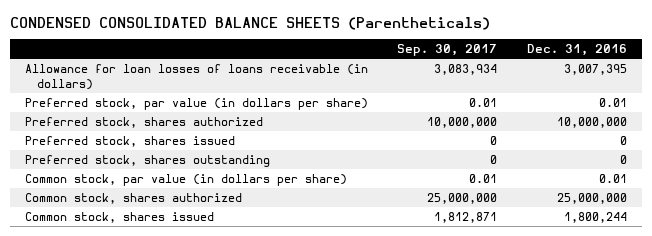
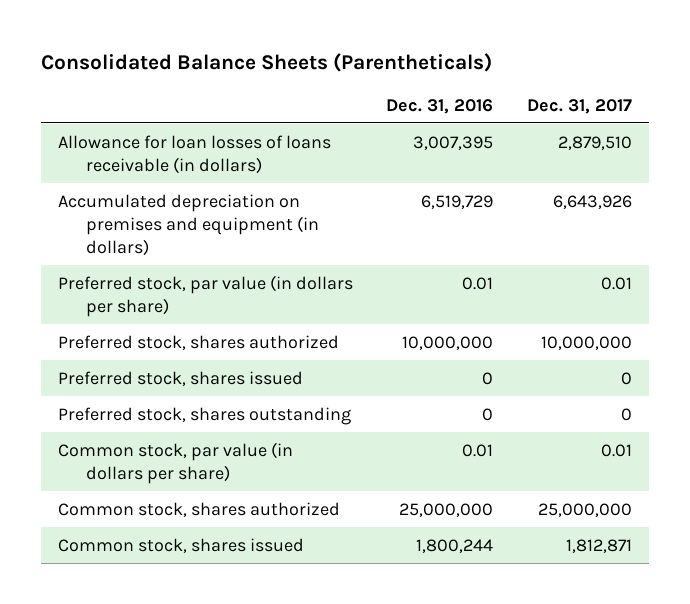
- CONDENSED CONSOLIDATED BALANCE SHEETS (Parentheticals)
+ Consolidated Balance Sheets (Parentheticals)
- | Sep. 30, 2017 | Dec. 31, 2016
+ | Dec. 31, 2016 | Dec. 31, 2017
+ Accumulated depreciation on premises and equipment (in dollars) | 6,519,729 | 6,643,926

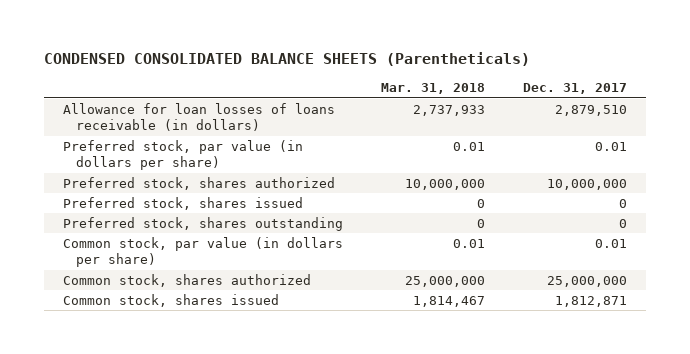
- Consolidated Balance Sheets (Parentheticals)
+ CONDENSED CONSOLIDATED BALANCE SHEETS (Parentheticals)
- | Dec. 31, 2016 | Dec. 31, 2017
+ | Mar. 31, 2018 | Dec. 31, 2017
- Accumulated depreciation on premises and equipment (in dollars) | 6,519,729 | 6,643,926

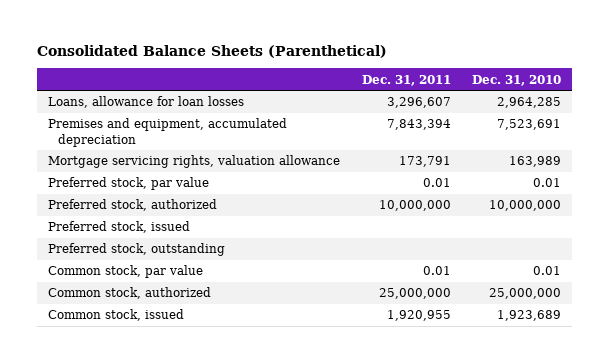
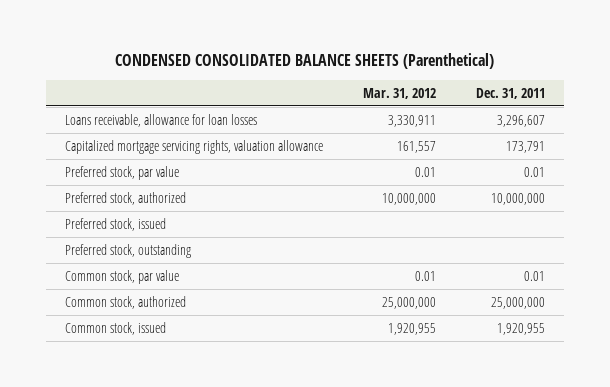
- Consolidated Balance Sheets (Parenthetical)
+ CONDENSED CONSOLIDATED BALANCE SHEETS (Parenthetical)
- | Dec. 31, 2011 | Dec. 31, 2010
+ | Mar. 31, 2012 | Dec. 31, 2011
- Loans, allowance for loan losses | 3,296,607 | 2,964,285
- Premises and equipment, accumulated depreciation | 7,843,394 | 7,523,691
- Mortgage servicing rights, valuation allowance | 173,791 | 163,989
+ Loans receivable, allowance for loan losses | 3,330,911 | 3,296,607
+ Capitalized mortgage servicing rights, valuation allowance | 161,557 | 173,791

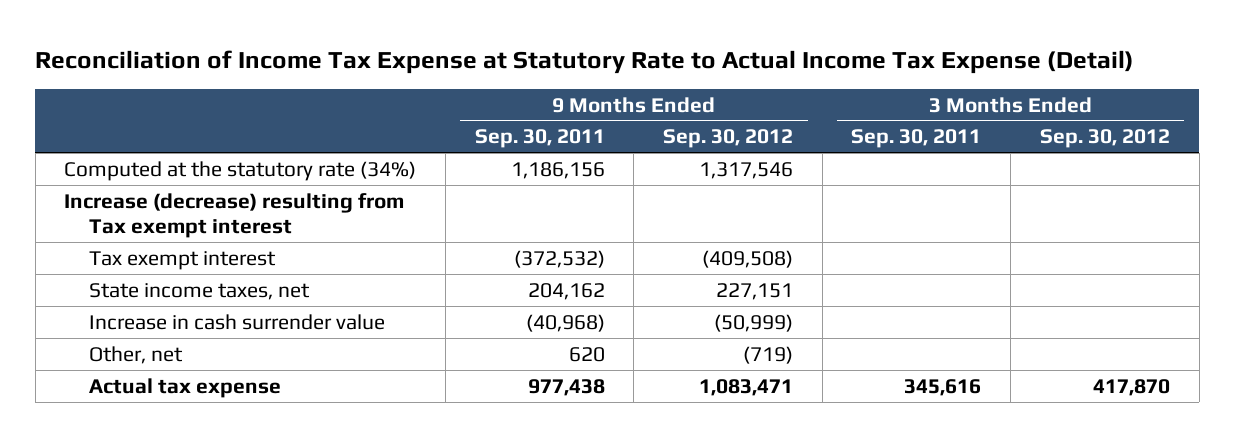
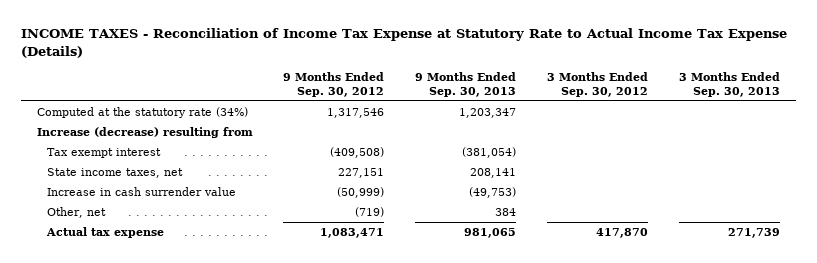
- Reconciliation of Income Tax Expense at Statutory Rate to Actual Income Tax Expense (Detail)
+ INCOME TAXES - Reconciliation of Income Tax Expense at Statutory Rate to Actual Income Tax Expense (Details)
- | 9 Months Ended Sep. 30, 2011 | 9 Months Ended Sep. 30, 2012 | 3 Months Ended Sep. 30, 2011 | 3 Months Ended Sep. 30, 2012
+ | 9 Months Ended Sep. 30, 2012 | 9 Months Ended Sep. 30, 2013 | 3 Months Ended Sep. 30, 2012 | 3 Months Ended Sep. 30, 2013
- Increase (decrease) resulting from Tax exempt interest
+ Increase (decrease) resulting from

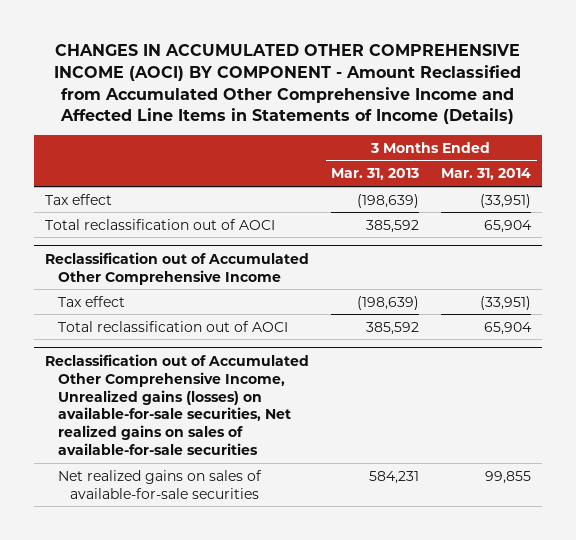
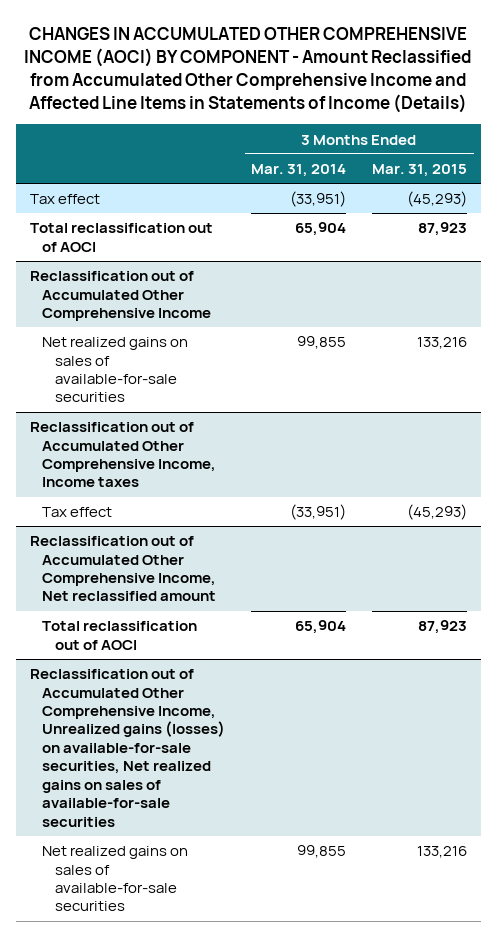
- | 3 Months Ended Mar. 31, 2013 | 3 Months Ended Mar. 31, 2014
+ | 3 Months Ended Mar. 31, 2014 | 3 Months Ended Mar. 31, 2015
@ Reclassification out of Accumulated Other Comprehensive Income
+ Net realized gains on sales of available-for-sale securities | 99,855 | 133,216
+ Reclassification out of Accumulated Other Comprehensive Income, Income taxes
+ Reclassification out of Accumulated Other Comprehensive Income, Net reclassified amount

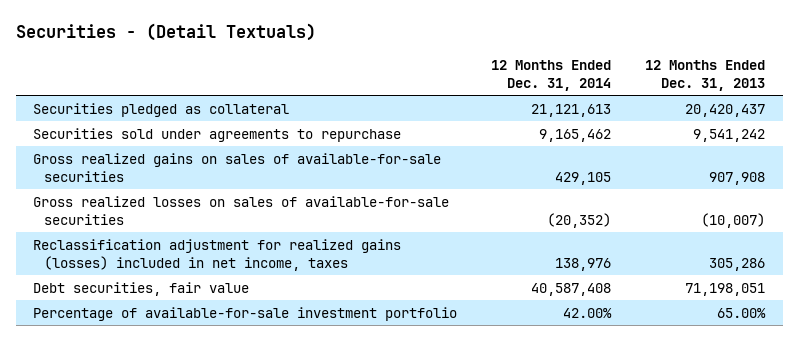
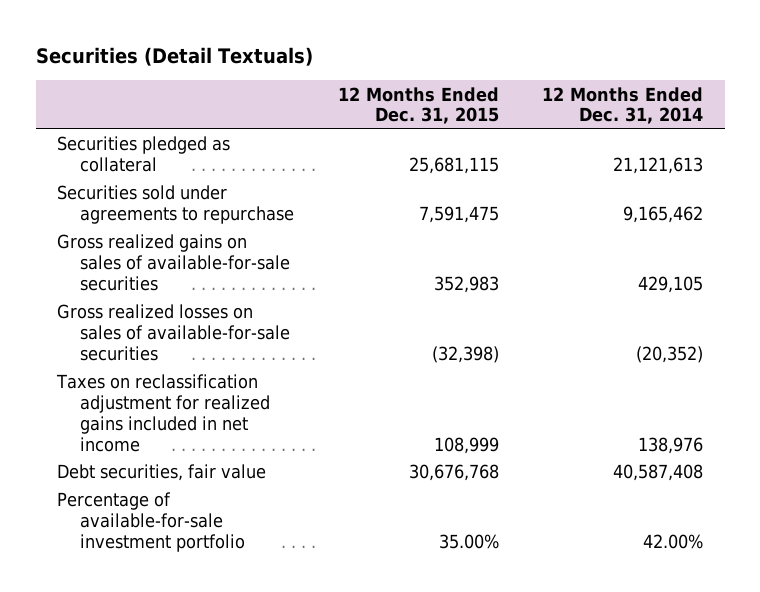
- Securities - (Detail Textuals)
+ Securities (Detail Textuals)
- | 12 Months Ended Dec. 31, 2014 | 12 Months Ended Dec. 31, 2013
+ | 12 Months Ended Dec. 31, 2015 | 12 Months Ended Dec. 31, 2014
- Reclassification adjustment for realized gains (losses) included in net income, taxes | 138,976 | 305,286
+ Taxes on reclassification adjustment for realized gains included in net income | 108,999 | 138,976

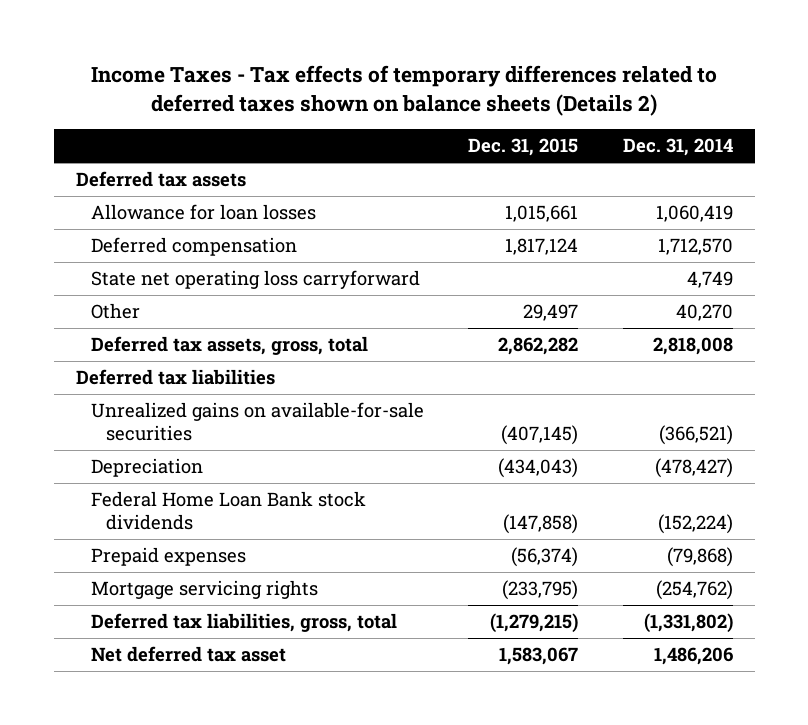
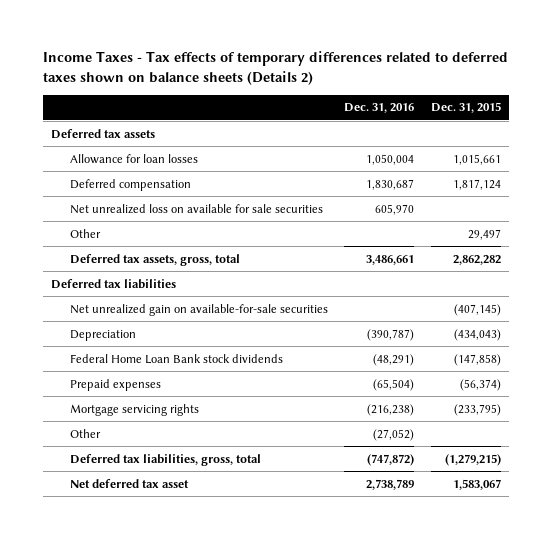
- | Dec. 31, 2015 | Dec. 31, 2014
+ | Dec. 31, 2016 | Dec. 31, 2015
- State net operating loss carryforward | | 4,749
+ Net unrealized loss on available for sale securities | 605,970 |
- Unrealized gains on available-for-sale securities | (407,145) | (366,521)
+ Net unrealized gain on available-for-sale securities | | (407,145)
+ Other | (27,052) |

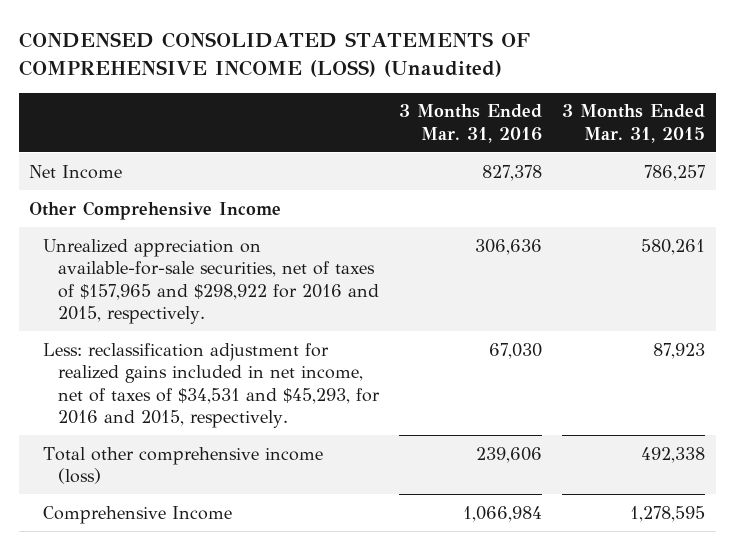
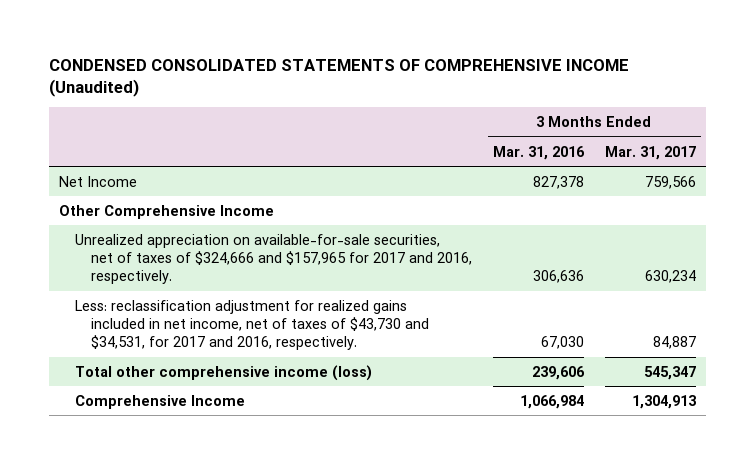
- CONDENSED CONSOLIDATED STATEMENTS OF COMPREHENSIVE INCOME (LOSS) (Unaudited)
+ CONDENSED CONSOLIDATED STATEMENTS OF COMPREHENSIVE INCOME (Unaudited)
- | 3 Months Ended Mar. 31, 2016 | 3 Months Ended Mar. 31, 2015
+ | 3 Months Ended Mar. 31, 2016 | 3 Months Ended Mar. 31, 2017
- Unrealized appreciation on available-for-sale securities, net of taxes of $157,965 and $298,922 for 2016 and 2015, respectively. | 306,636 | 580,261
- Less: reclassification adjustment for realized gains included in net income, net of taxes of $34,531 and $45,293, for 2016 and 2015, respectively. | 67,030 | 87,923
+ Unrealized appreciation on available-for-sale securities, net of taxes of $324,666 and $157,965 for 2017 and 2016, respectively. | 306,636 | 630,234
+ Less: reclassification adjustment for realized gains included in net income, net of taxes of $43,730 and $34,531, for 2017 and 2016, respectively. | 67,030 | 84,887

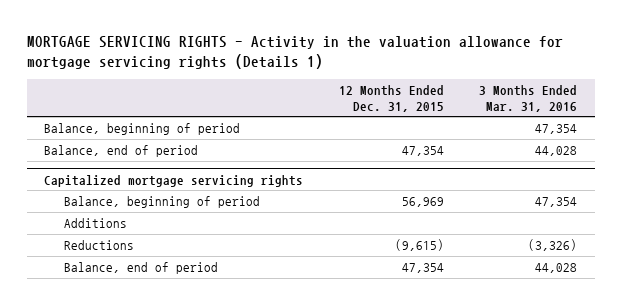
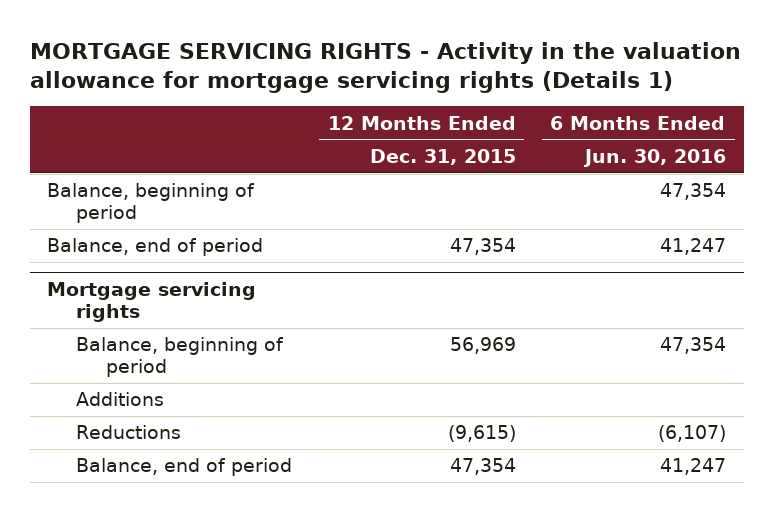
- | 12 Months Ended Dec. 31, 2015 | 3 Months Ended Mar. 31, 2016
+ | 12 Months Ended Dec. 31, 2015 | 6 Months Ended Jun. 30, 2016
- Capitalized mortgage servicing rights
+ Mortgage servicing rights

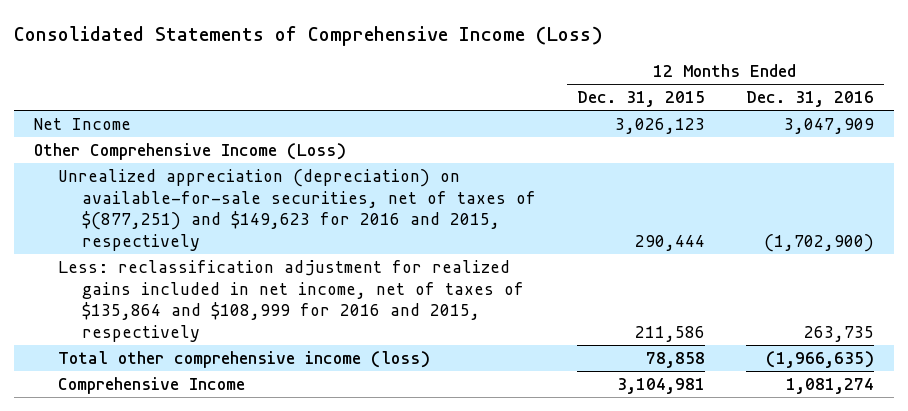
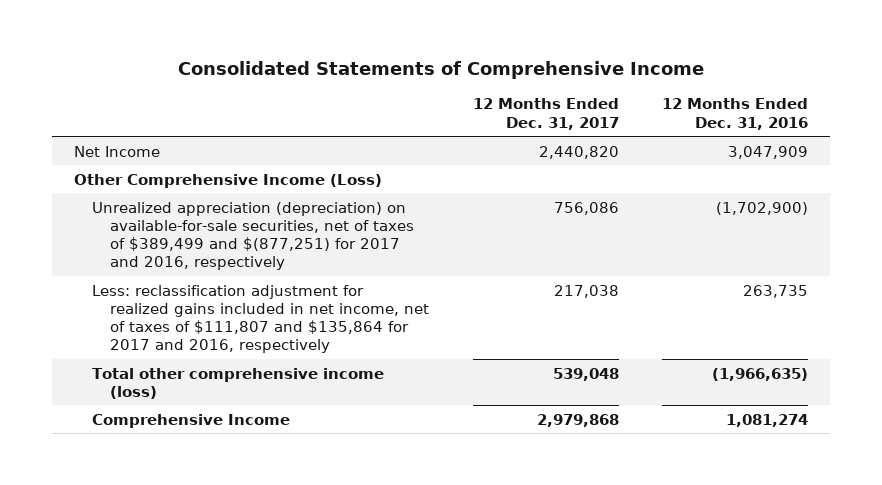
- Consolidated Statements of Comprehensive Income (Loss)
+ Consolidated Statements of Comprehensive Income
- | 12 Months Ended Dec. 31, 2015 | 12 Months Ended Dec. 31, 2016
+ | 12 Months Ended Dec. 31, 2017 | 12 Months Ended Dec. 31, 2016
- Unrealized appreciation (depreciation) on available-for-sale securities, net of taxes of $(877,251) and $149,623 for 2016 and 2015, respectively | 290,444 | (1,702,900)
- Less: reclassification adjustment for realized gains included in net income, net of taxes of $135,864 and $108,999 for 2016 and 2015, respectively | 211,586 | 263,735
+ Unrealized appreciation (depreciation) on available-for-sale securities, net of taxes of $389,499 and $(877,251) for 2017 and 2016, respectively | 756,086 | (1,702,900)
+ Less: reclassification adjustment for realized gains included in net income, net of taxes of $111,807 and $135,864 for 2017 and 2016, respectively | 217,038 | 263,735

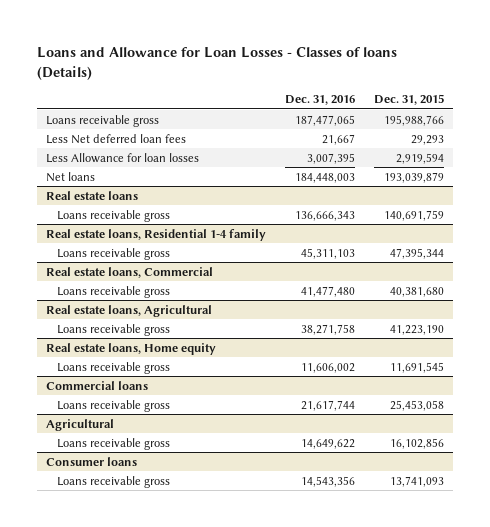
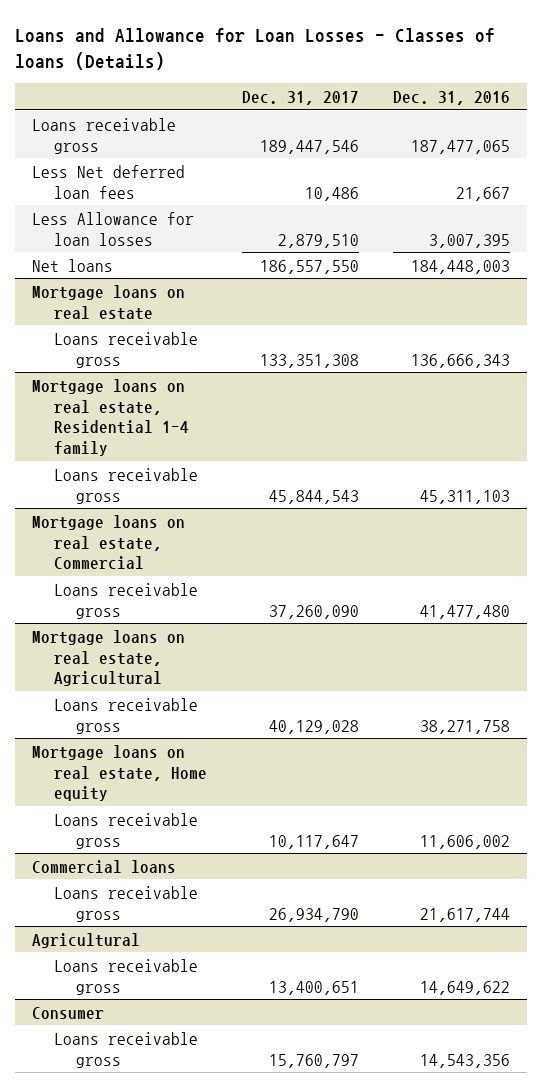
- | Dec. 31, 2016 | Dec. 31, 2015
+ | Dec. 31, 2017 | Dec. 31, 2016
- Real estate loans
+ Mortgage loans on real estate
- Real estate loans, Residential 1-4 family
+ Mortgage loans on real estate, Residential 1-4 family
- Real estate loans, Commercial
+ Mortgage loans on real estate, Commercial
- Real estate loans, Agricultural
+ Mortgage loans on real estate, Agricultural
- Real estate loans, Home equity
+ Mortgage loans on real estate, Home equity
- Consumer loans
+ Consumer

